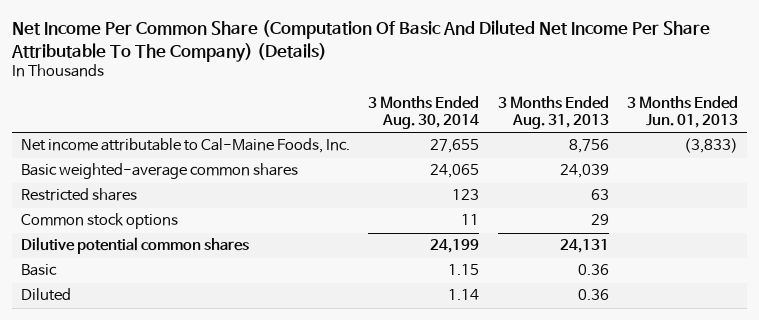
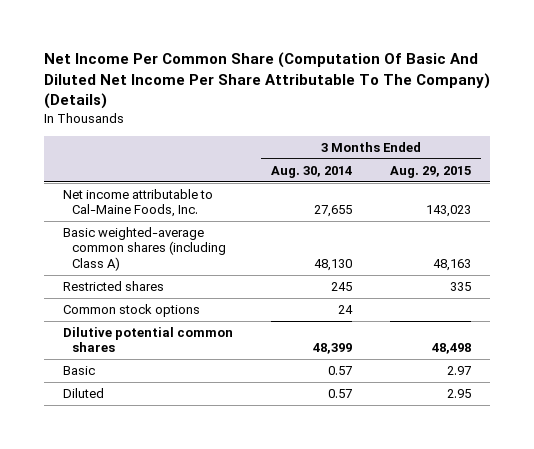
- | 3 Months Ended Aug. 30, 2014 | 3 Months Ended Aug. 31, 2013 | 3 Months Ended Jun. 01, 2013
+ | 3 Months Ended Aug. 30, 2014 | 3 Months Ended Aug. 29, 2015
- Basic weighted-average common shares | 24,065 | 24,039 |
- Restricted shares | 123 | 63 |
- Common stock options | 11 | 29 |
- Dilutive potential common shares | 24,199 | 24,131 |
- Basic | 1.15 | 0.36 |
- Diluted | 1.14 | 0.36 |
+ Basic weighted-average common shares (including Class A) | 48,130 | 48,163
+ Restricted shares | 245 | 335
+ Common stock options | 24 |
+ Dilutive potential common shares | 48,399 | 48,498
+ Basic | 0.57 | 2.97
+ Diluted | 0.57 | 2.95

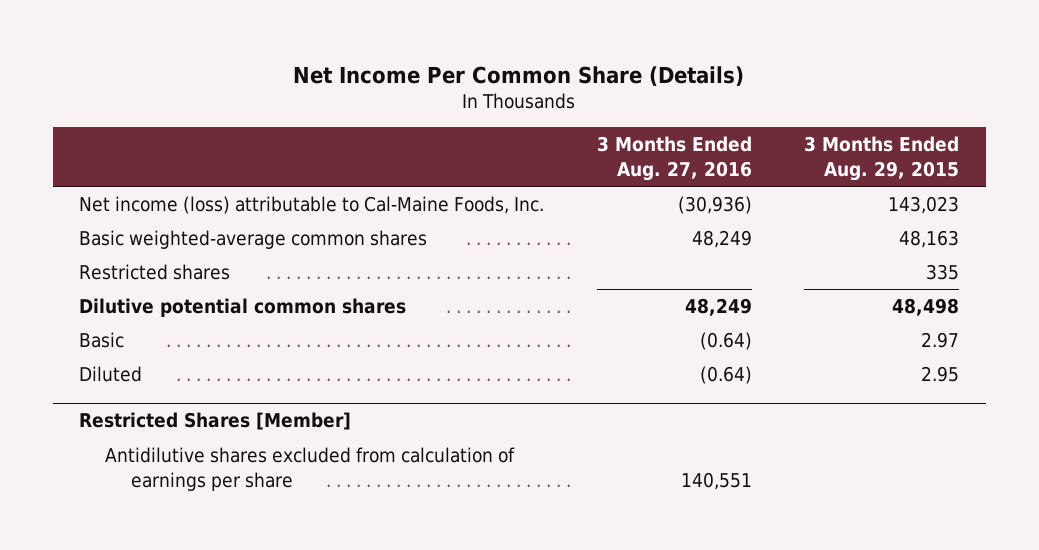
- Net Income Per Common Share (Computation Of Basic And Diluted Net Income Per Share Attributable To The Company) (Details)
+ Net Income Per Common Share (Details)
- | 3 Months Ended Aug. 30, 2014 | 3 Months Ended Aug. 29, 2015
+ | 3 Months Ended Aug. 27, 2016 | 3 Months Ended Aug. 29, 2015
- Net income attributable to Cal-Maine Foods, Inc. | 27,655 | 143,023
- Basic weighted-average common shares (including Class A) | 48,130 | 48,163
+ Net income (loss) attributable to Cal-Maine Foods, Inc. | (30,936) | 143,023
+ Basic weighted-average common shares | 48,249 | 48,163
- Common stock options | 24 |
+ Restricted Shares [Member]
+ Antidilutive shares excluded from calculation of earnings per share | 140,551 |

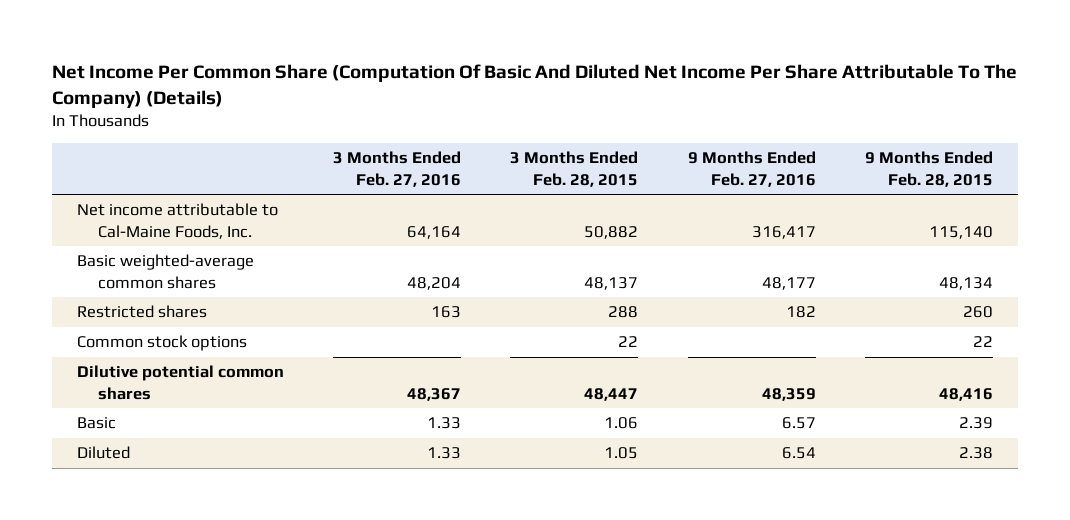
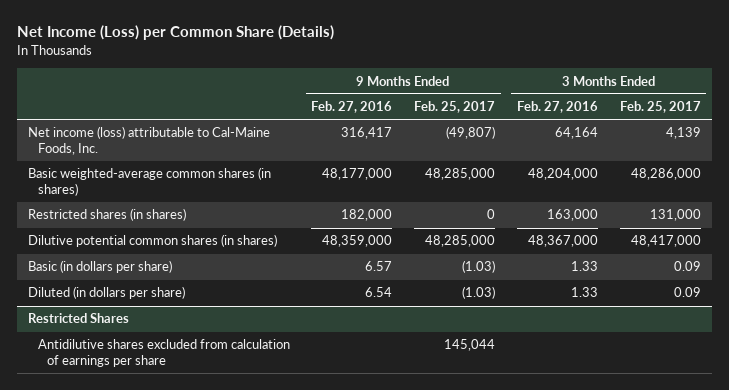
- Net Income Per Common Share (Computation Of Basic And Diluted Net Income Per Share Attributable To The Company) (Details)
+ Net Income (Loss) per Common Share (Details)
- | 3 Months Ended Feb. 27, 2016 | 3 Months Ended Feb. 28, 2015 | 9 Months Ended Feb. 27, 2016 | 9 Months Ended Feb. 28, 2015
+ | 9 Months Ended Feb. 27, 2016 | 9 Months Ended Feb. 25, 2017 | 3 Months Ended Feb. 27, 2016 | 3 Months Ended Feb. 25, 2017
- Net income attributable to Cal-Maine Foods, Inc. | 64,164 | 50,882 | 316,417 | 115,140
- Basic weighted-average common shares | 48,204 | 48,137 | 48,177 | 48,134
- Restricted shares | 163 | 288 | 182 | 260
- Common stock options | | 22 | | 22
- Dilutive potential common shares | 48,367 | 48,447 | 48,359 | 48,416
- Basic | 1.33 | 1.06 | 6.57 | 2.39
- Diluted | 1.33 | 1.05 | 6.54 | 2.38
+ Net income (loss) attributable to Cal-Maine Foods, Inc. | 316,417 | (49,807) | 64,164 | 4,139
+ Basic weighted-average common shares (in shares) | 48,177,000 | 48,285,000 | 48,204,000 | 48,286,000
+ Restricted shares (in shares) | 182,000 | 0 | 163,000 | 131,000
+ Dilutive potential common shares (in shares) | 48,359,000 | 48,285,000 | 48,367,000 | 48,417,000
+ Basic (in dollars per share) | 6.57 | (1.03) | 1.33 | 0.09
+ Diluted (in dollars per share) | 6.54 | (1.03) | 1.33 | 0.09
+ Restricted Shares
+ Antidilutive shares excluded from calculation of earnings per share | | 145,044 | |

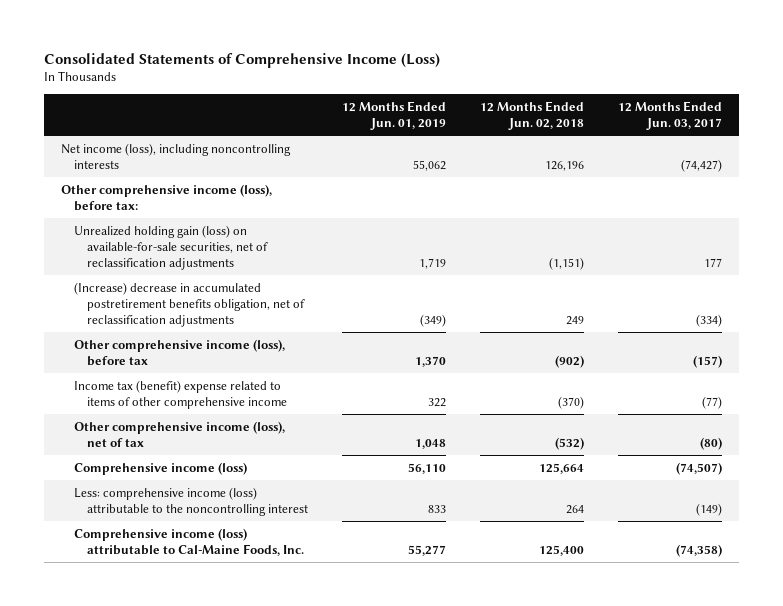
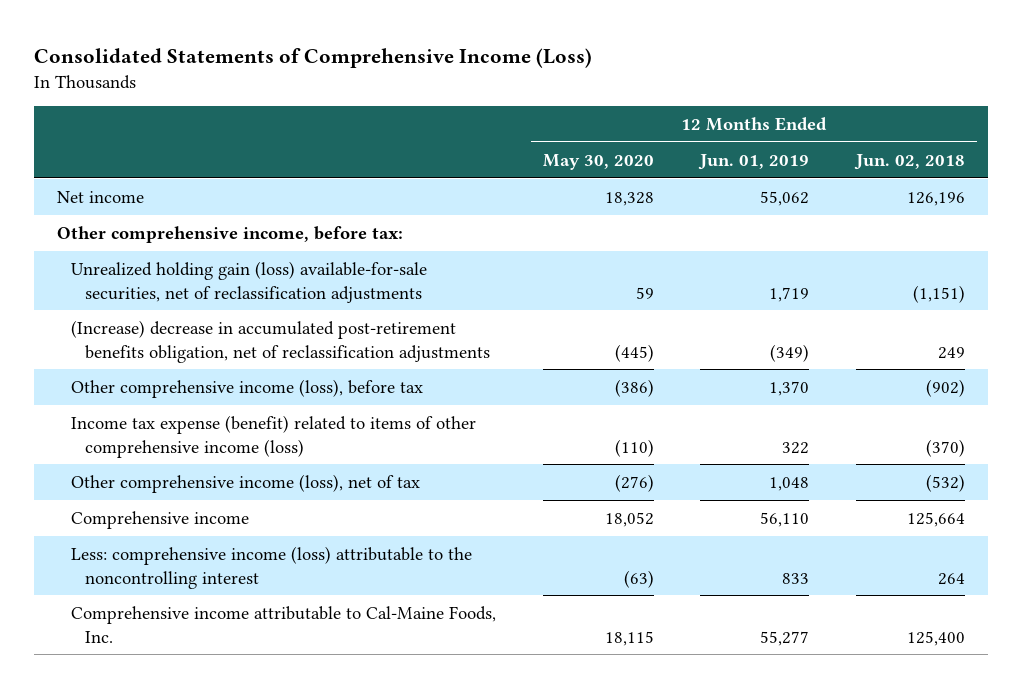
- | 12 Months Ended Jun. 01, 2019 | 12 Months Ended Jun. 02, 2018 | 12 Months Ended Jun. 03, 2017
+ | 12 Months Ended May 30, 2020 | 12 Months Ended Jun. 01, 2019 | 12 Months Ended Jun. 02, 2018
- Net income (loss), including noncontrolling interests | 55,062 | 126,196 | (74,427)
- Other comprehensive income (loss), before tax:
- Unrealized holding gain (loss) on available-for-sale securities, net of reclassification adjustments | 1,719 | (1,151) | 177
- (Increase) decrease in accumulated postretirement benefits obligation, net of reclassification adjustments | (349) | 249 | (334)
+ Net income | 18,328 | 55,062 | 126,196
+ Other comprehensive income, before tax:
+ Unrealized holding gain (loss) available-for-sale securities, net of reclassification adjustments | 59 | 1,719 | (1,151)
+ (Increase) decrease in accumulated post-retirement benefits obligation, net of reclassification adjustments | (445) | (349) | 249
- Income tax (benefit) expense related to items of other comprehensive income | 322 | (370) | (77)
+ Income tax expense (benefit) related to items of other comprehensive income (loss) | (110) | 322 | (370)
- Comprehensive income (loss) | 56,110 | 125,664 | (74,507)
+ Comprehensive income | 18,052 | 56,110 | 125,664
- Comprehensive income (loss) attributable to Cal-Maine Foods, Inc. | 55,277 | 125,400 | (74,358)
+ Comprehensive income attributable to Cal-Maine Foods, Inc. | 18,115 | 55,277 | 125,400

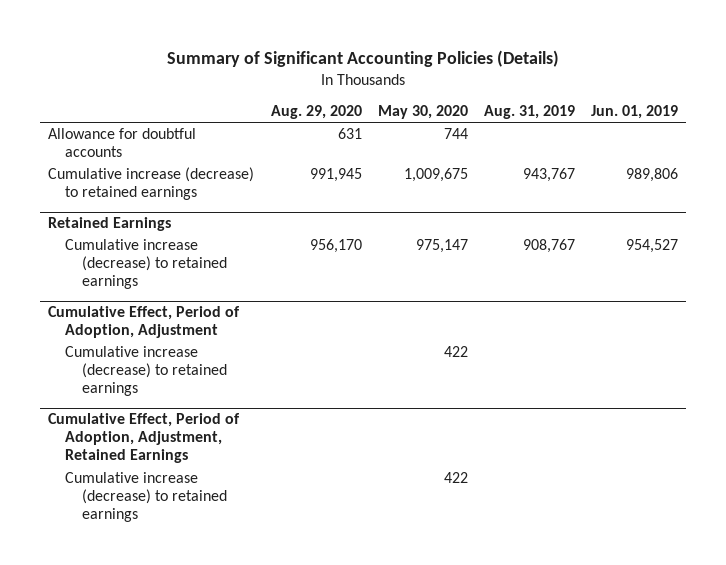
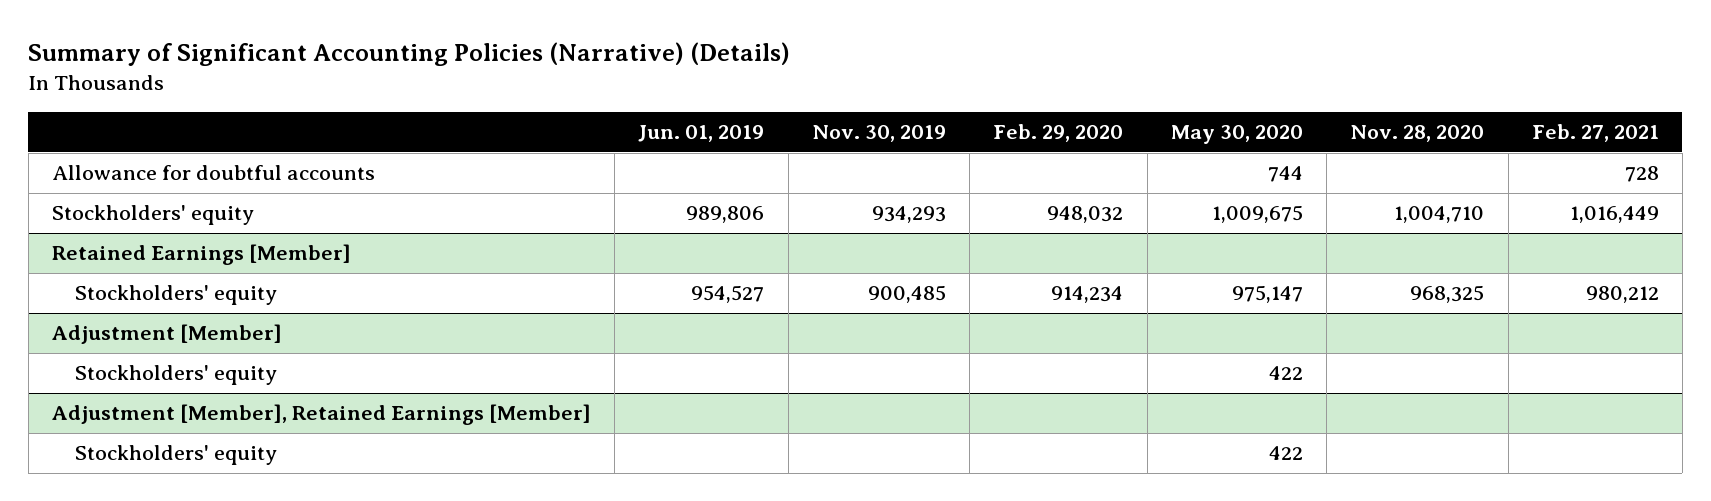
- Summary of Significant Accounting Policies (Details)
+ Summary of Significant Accounting Policies (Narrative) (Details)
- | Aug. 29, 2020 | May 30, 2020 | Aug. 31, 2019 | Jun. 01, 2019
+ | Jun. 01, 2019 | Nov. 30, 2019 | Feb. 29, 2020 | May 30, 2020 | Nov. 28, 2020 | Feb. 27, 2021
- Cumulative increase (decrease) to retained earnings | 991,945 | 1,009,675 | 943,767 | 989,806
- Retained Earnings
- Cumulative increase (decrease) to retained earnings | 956,170 | 975,147 | 908,767 | 954,527
- Cumulative Effect, Period of Adoption, Adjustment
- Cumulative increase (decrease) to retained earnings | | 422 | |
- Cumulative Effect, Period of Adoption, Adjustment, Retained Earnings
- Cumulative increase (decrease) to retained earnings | | 422 | |
+ Stockholders' equity | 989,806 | 934,293 | 948,032 | 1,009,675 | 1,004,710 | 1,016,449
+ Retained Earnings [Member]
+ Stockholders' equity | 954,527 | 900,485 | 914,234 | 975,147 | 968,325 | 980,212
+ Adjustment [Member]
+ Stockholders' equity | | | | 422 | |
+ Adjustment [Member], Retained Earnings [Member]
+ Stockholders' equity | | | | 422 | |

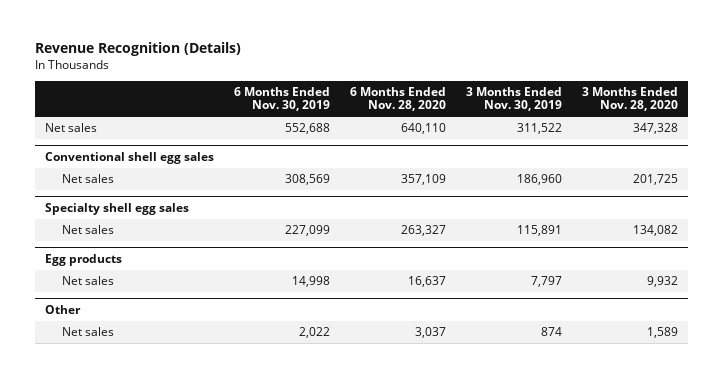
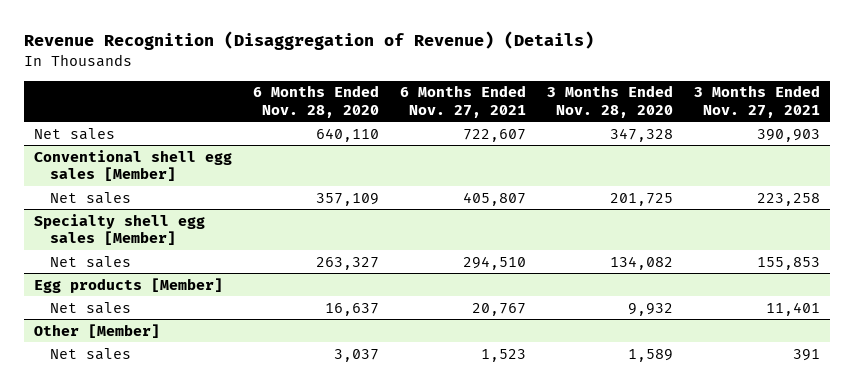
- Revenue Recognition (Details)
+ Revenue Recognition (Disaggregation of Revenue) (Details)
- | 6 Months Ended Nov. 30, 2019 | 6 Months Ended Nov. 28, 2020 | 3 Months Ended Nov. 30, 2019 | 3 Months Ended Nov. 28, 2020
+ | 6 Months Ended Nov. 28, 2020 | 6 Months Ended Nov. 27, 2021 | 3 Months Ended Nov. 28, 2020 | 3 Months Ended Nov. 27, 2021
- Conventional shell egg sales
+ Conventional shell egg sales [Member]
- Specialty shell egg sales
+ Specialty shell egg sales [Member]
- Egg products
+ Egg products [Member]
- Other
+ Other [Member]

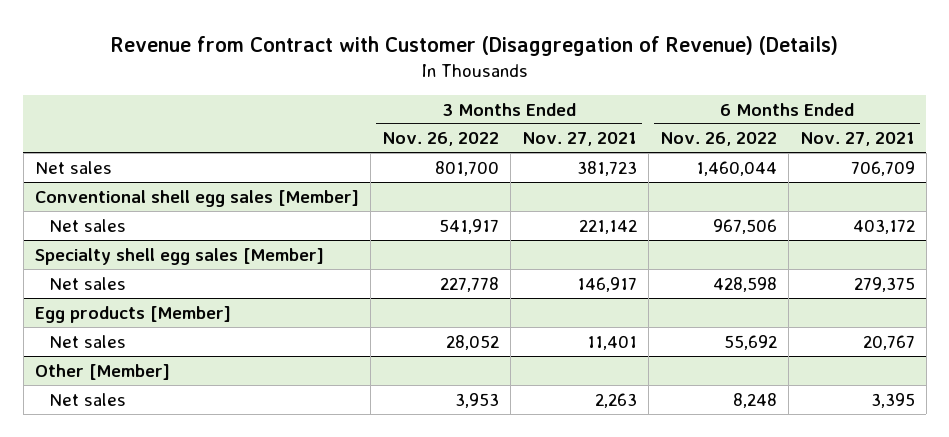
- Revenue Recognition (Disaggregation of Revenue) (Details)
+ Revenue from Contract with Customer (Disaggregation of Revenue) (Details)
- | 6 Months Ended Nov. 28, 2020 | 6 Months Ended Nov. 27, 2021 | 3 Months Ended Nov. 28, 2020 | 3 Months Ended Nov. 27, 2021
+ | 3 Months Ended Nov. 26, 2022 | 3 Months Ended Nov. 27, 2021 | 6 Months Ended Nov. 26, 2022 | 6 Months Ended Nov. 27, 2021
- Net sales | 640,110 | 722,607 | 347,328 | 390,903
+ Net sales | 801,700 | 381,723 | 1,460,044 | 706,709
@ Conventional shell egg sales [Member]
- Net sales | 357,109 | 405,807 | 201,725 | 223,258
+ Net sales | 541,917 | 221,142 | 967,506 | 403,172
@ Specialty shell egg sales [Member]
- Net sales | 263,327 | 294,510 | 134,082 | 155,853
+ Net sales | 227,778 | 146,917 | 428,598 | 279,375
@ Other [Member]
- Net sales | 3,037 | 1,523 | 1,589 | 391
+ Net sales | 3,953 | 2,263 | 8,248 | 3,395

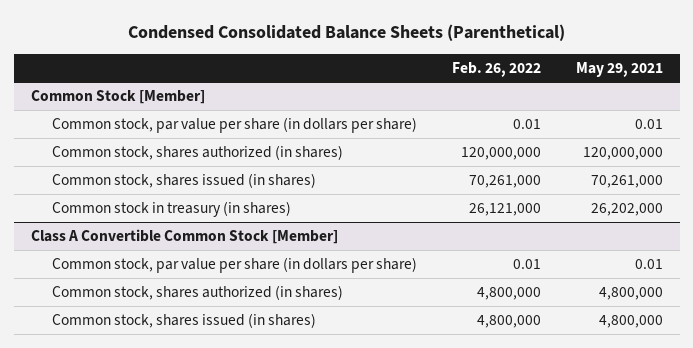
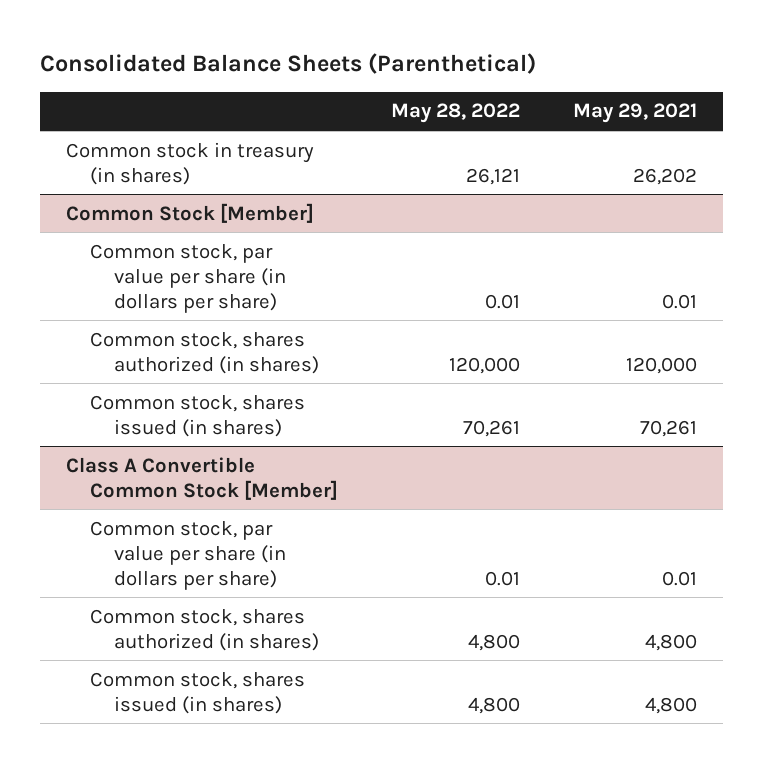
- Condensed Consolidated Balance Sheets (Parenthetical)
+ Consolidated Balance Sheets (Parenthetical)
- | Feb. 26, 2022 | May 29, 2021
+ | May 28, 2022 | May 29, 2021
+ Common stock in treasury (in shares) | 26,121 | 26,202
@ Common Stock [Member]
- Common stock, shares authorized (in shares) | 120,000,000 | 120,000,000
- Common stock, shares issued (in shares) | 70,261,000 | 70,261,000
- Common stock in treasury (in shares) | 26,121,000 | 26,202,000
+ Common stock, shares authorized (in shares) | 120,000 | 120,000
+ Common stock, shares issued (in shares) | 70,261 | 70,261
@ Class A Convertible Common Stock [Member]
- Common stock, shares authorized (in shares) | 4,800,000 | 4,800,000
- Common stock, shares issued (in shares) | 4,800,000 | 4,800,000
+ Common stock, shares authorized (in shares) | 4,800 | 4,800
+ Common stock, shares issued (in shares) | 4,800 | 4,800

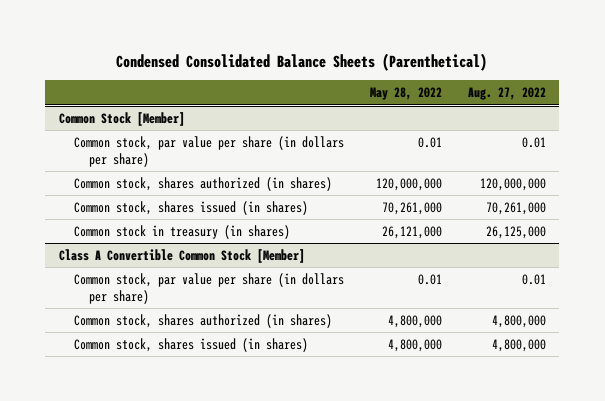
- Consolidated Balance Sheets (Parenthetical)
+ Condensed Consolidated Balance Sheets (Parenthetical)
- | May 28, 2022 | May 29, 2021
+ | May 28, 2022 | Aug. 27, 2022
- Common stock in treasury (in shares) | 26,121 | 26,202
@ Common Stock [Member]
- Common stock, shares authorized (in shares) | 120,000 | 120,000
- Common stock, shares issued (in shares) | 70,261 | 70,261
+ Common stock, shares authorized (in shares) | 120,000,000 | 120,000,000
+ Common stock, shares issued (in shares) | 70,261,000 | 70,261,000
+ Common stock in treasury (in shares) | 26,121,000 | 26,125,000
@ Class A Convertible Common Stock [Member]
- Common stock, shares authorized (in shares) | 4,800 | 4,800
- Common stock, shares issued (in shares) | 4,800 | 4,800
+ Common stock, shares authorized (in shares) | 4,800,000 | 4,800,000
+ Common stock, shares issued (in shares) | 4,800,000 | 4,800,000

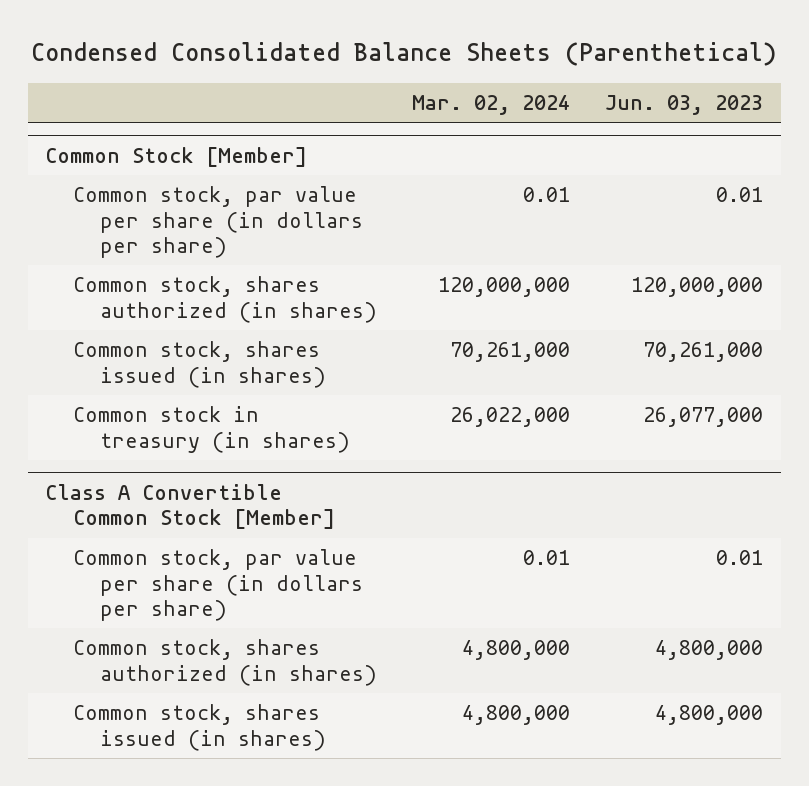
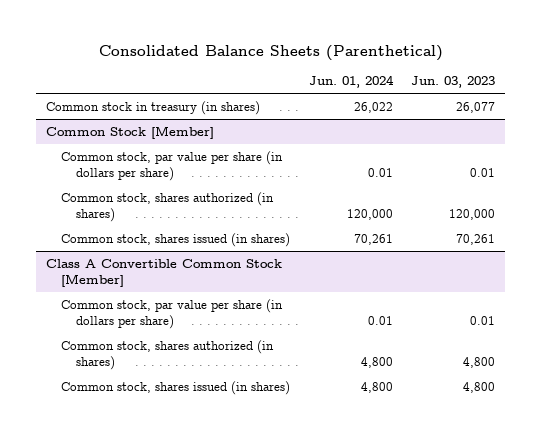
- Condensed Consolidated Balance Sheets (Parenthetical)
+ Consolidated Balance Sheets (Parenthetical)
- | Mar. 02, 2024 | Jun. 03, 2023
+ | Jun. 01, 2024 | Jun. 03, 2023
+ Common stock in treasury (in shares) | 26,022 | 26,077
@ Common Stock [Member]
- Common stock, shares authorized (in shares) | 120,000,000 | 120,000,000
- Common stock, shares issued (in shares) | 70,261,000 | 70,261,000
- Common stock in treasury (in shares) | 26,022,000 | 26,077,000
+ Common stock, shares authorized (in shares) | 120,000 | 120,000
+ Common stock, shares issued (in shares) | 70,261 | 70,261
@ Class A Convertible Common Stock [Member]
- Common stock, shares authorized (in shares) | 4,800,000 | 4,800,000
- Common stock, shares issued (in shares) | 4,800,000 | 4,800,000
+ Common stock, shares authorized (in shares) | 4,800 | 4,800
+ Common stock, shares issued (in shares) | 4,800 | 4,800

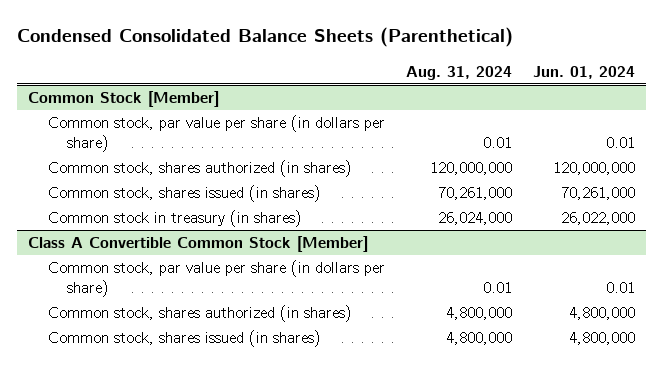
- Consolidated Balance Sheets (Parenthetical)
+ Condensed Consolidated Balance Sheets (Parenthetical)
- | Jun. 01, 2024 | Jun. 03, 2023
+ | Aug. 31, 2024 | Jun. 01, 2024
- Common stock in treasury (in shares) | 26,022 | 26,077
@ Common Stock [Member]
- Common stock, shares authorized (in shares) | 120,000 | 120,000
- Common stock, shares issued (in shares) | 70,261 | 70,261
+ Common stock, shares authorized (in shares) | 120,000,000 | 120,000,000
+ Common stock, shares issued (in shares) | 70,261,000 | 70,261,000
+ Common stock in treasury (in shares) | 26,024,000 | 26,022,000
@ Class A Convertible Common Stock [Member]
- Common stock, shares authorized (in shares) | 4,800 | 4,800
- Common stock, shares issued (in shares) | 4,800 | 4,800
+ Common stock, shares authorized (in shares) | 4,800,000 | 4,800,000
+ Common stock, shares issued (in shares) | 4,800,000 | 4,800,000

